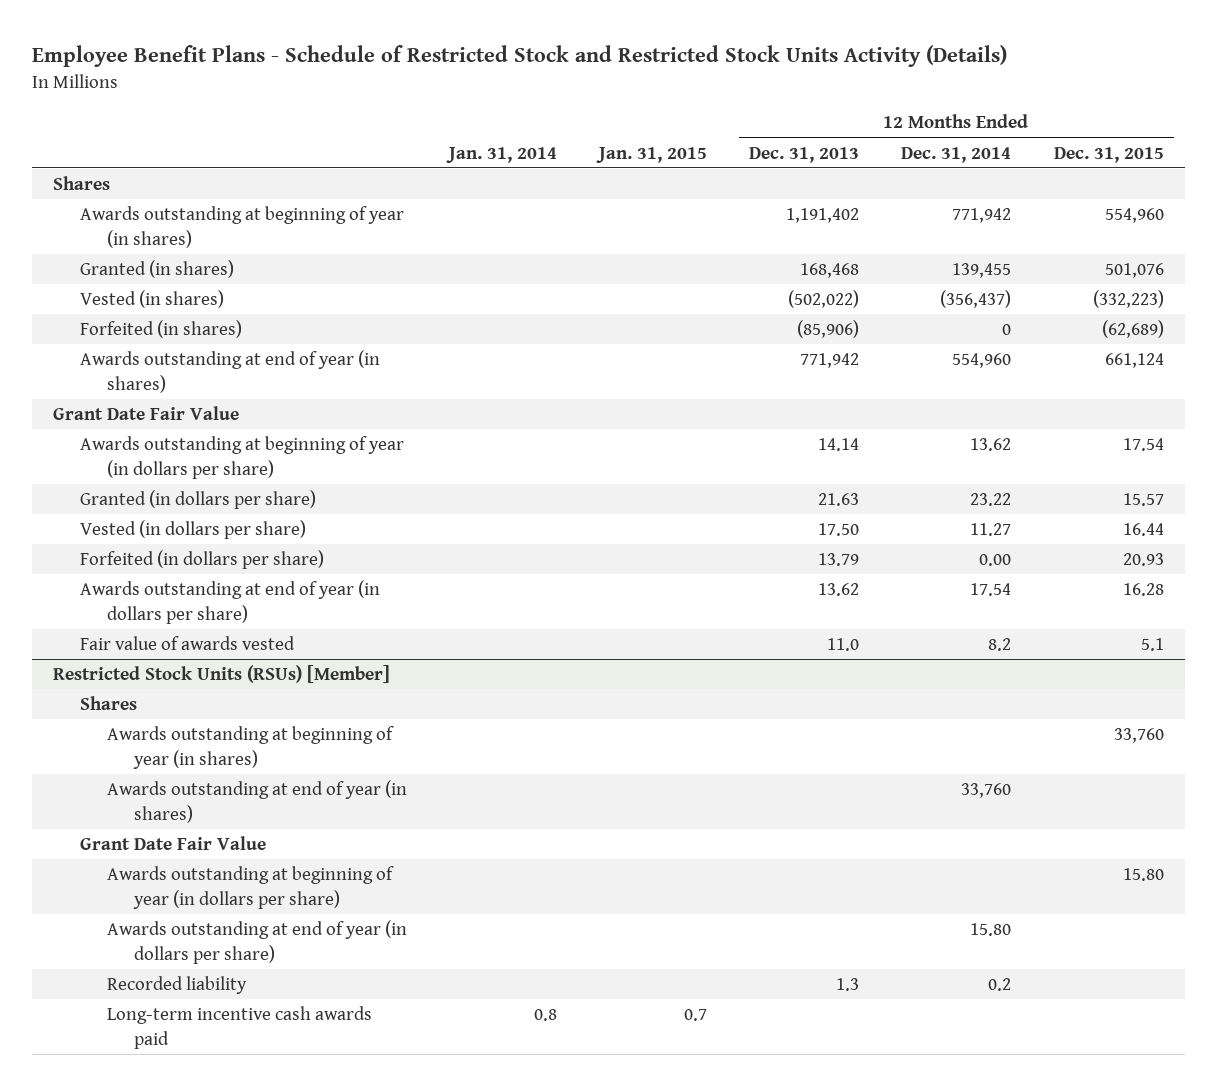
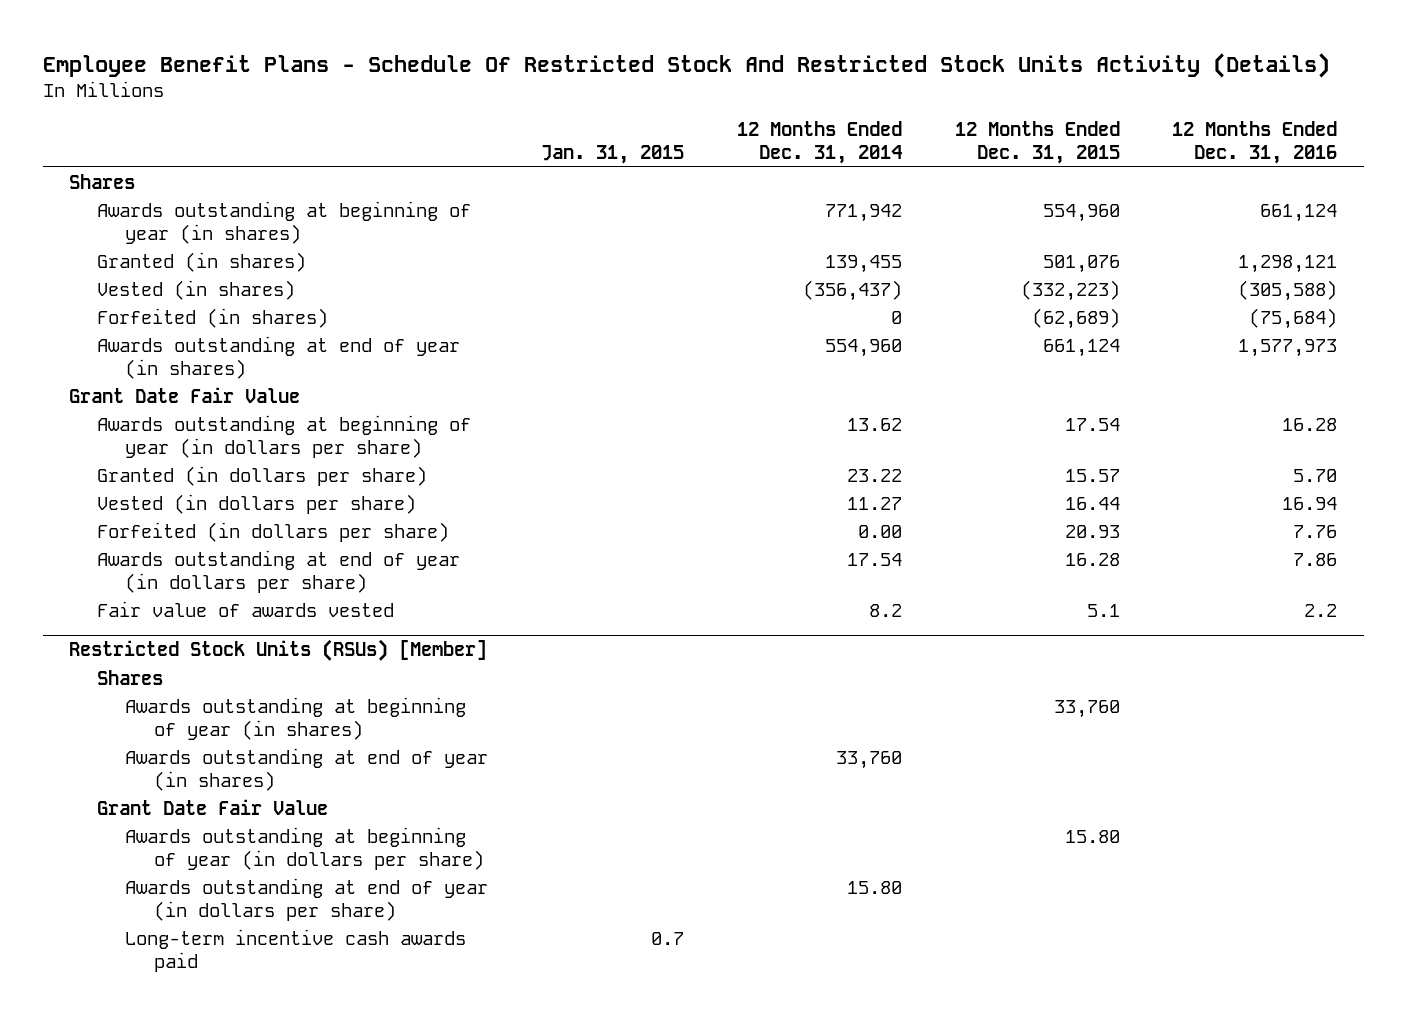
- Employee Benefit Plans - Schedule of Restricted Stock and Restricted Stock Units Activity (Details)
+ Employee Benefit Plans - Schedule Of Restricted Stock And Restricted Stock Units Activity (Details)
- | Jan. 31, 2014 | Jan. 31, 2015 | 12 Months Ended Dec. 31, 2013 | 12 Months Ended Dec. 31, 2014 | 12 Months Ended Dec. 31, 2015
+ | Jan. 31, 2015 | 12 Months Ended Dec. 31, 2014 | 12 Months Ended Dec. 31, 2015 | 12 Months Ended Dec. 31, 2016
@ Restricted Stock Units (RSUs) [Member]
- Recorded liability | | | 1.3 | 0.2 |

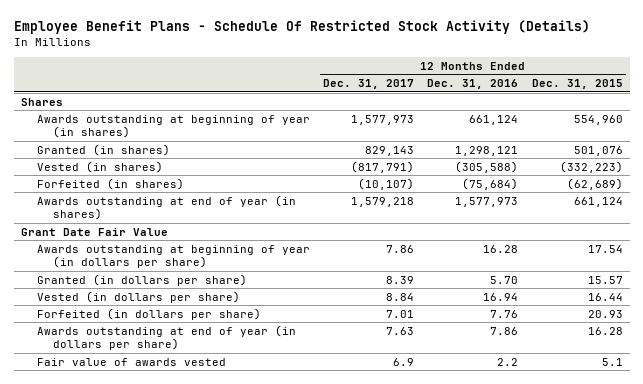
- Employee Benefit Plans - Schedule Of Restricted Stock And Restricted Stock Units Activity (Details)
+ Employee Benefit Plans - Schedule Of Restricted Stock Activity (Details)
- | Jan. 31, 2015 | 12 Months Ended Dec. 31, 2014 | 12 Months Ended Dec. 31, 2015 | 12 Months Ended Dec. 31, 2016
+ | 12 Months Ended Dec. 31, 2017 | 12 Months Ended Dec. 31, 2016 | 12 Months Ended Dec. 31, 2015
- Restricted Stock Units (RSUs) [Member]
- Shares
- Awards outstanding at beginning of year (in shares) | | | 33,760 |
- Awards outstanding at end of year (in shares) | | 33,760 | |
- Grant Date Fair Value
- Awards outstanding at beginning of year (in dollars per share) | | | 15.80 |
- Awards outstanding at end of year (in dollars per share) | | 15.80 | |
- Long-term incentive cash awards paid | 0.7 | | |

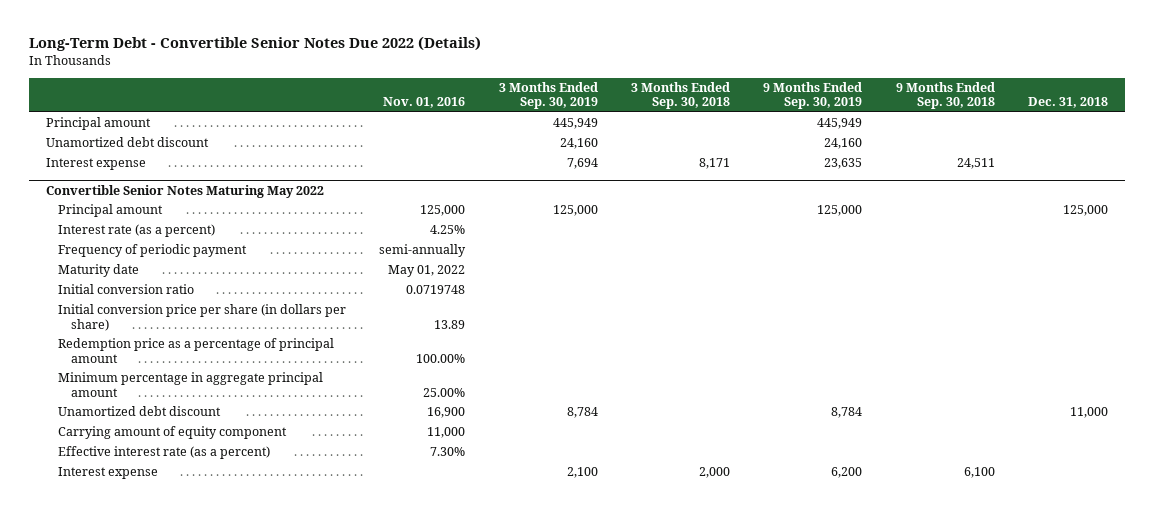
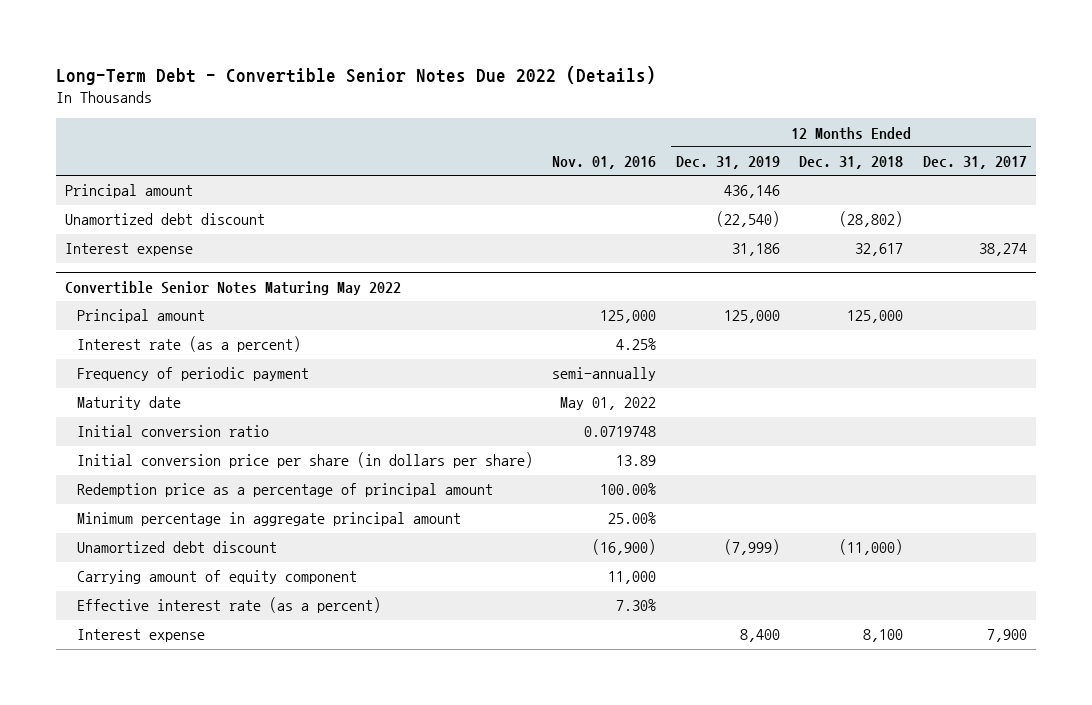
- | Nov. 01, 2016 | 3 Months Ended Sep. 30, 2019 | 3 Months Ended Sep. 30, 2018 | 9 Months Ended Sep. 30, 2019 | 9 Months Ended Sep. 30, 2018 | Dec. 31, 2018
+ | Nov. 01, 2016 | 12 Months Ended Dec. 31, 2019 | 12 Months Ended Dec. 31, 2018 | 12 Months Ended Dec. 31, 2017
@ Convertible Senior Notes Maturing May 2022
- Unamortized debt discount | 16,900 | 8,784 | | 8,784 | | 11,000
+ Unamortized debt discount | (16,900) | (7,999) | (11,000) |

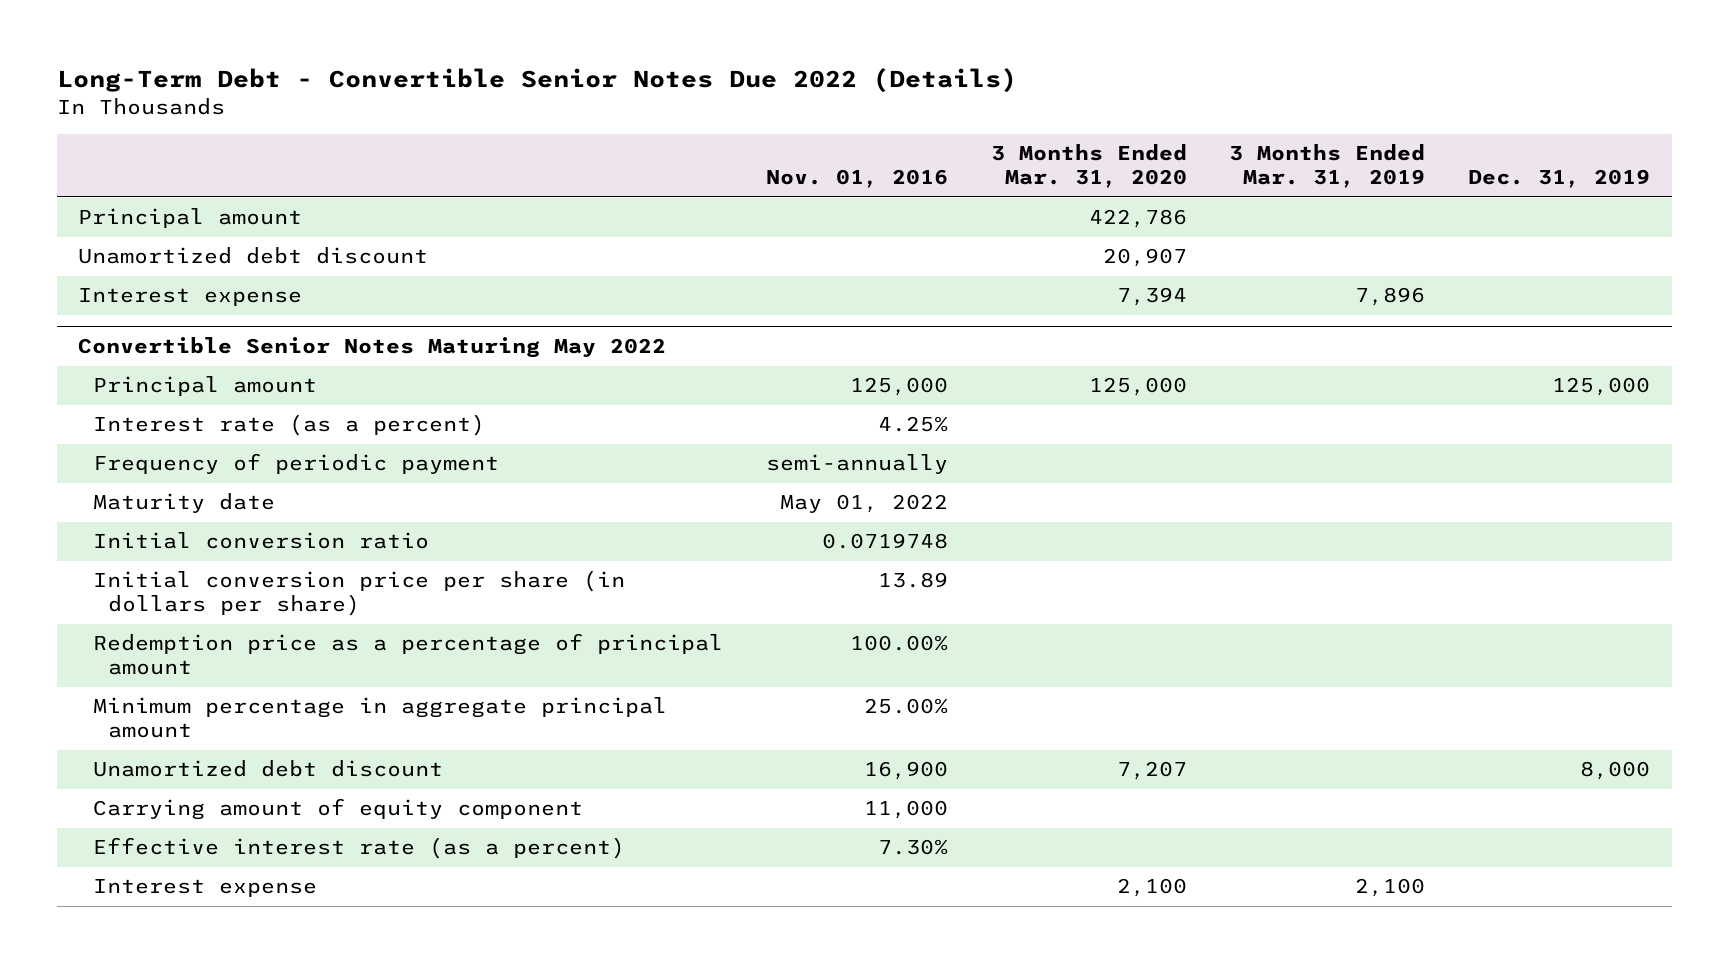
- | Nov. 01, 2016 | 12 Months Ended Dec. 31, 2019 | 12 Months Ended Dec. 31, 2018 | 12 Months Ended Dec. 31, 2017
+ | Nov. 01, 2016 | 3 Months Ended Mar. 31, 2020 | 3 Months Ended Mar. 31, 2019 | Dec. 31, 2019
@ Convertible Senior Notes Maturing May 2022
- Unamortized debt discount | (16,900) | (7,999) | (11,000) |
+ Unamortized debt discount | 16,900 | 7,207 | | 8,000

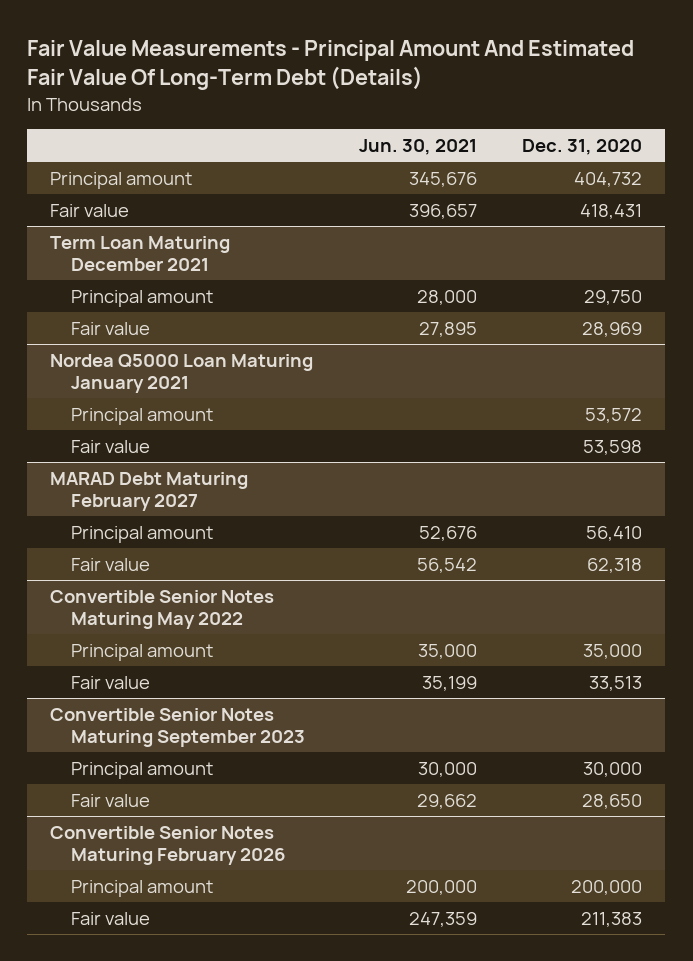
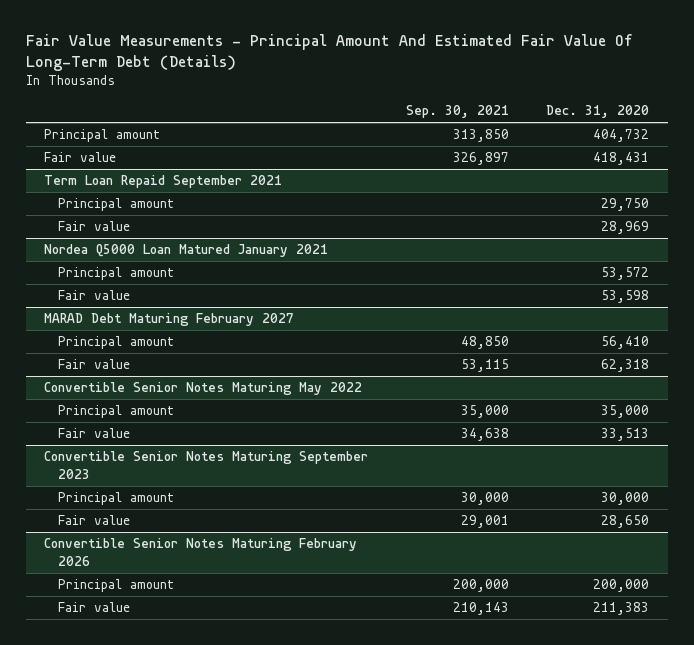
- | Jun. 30, 2021 | Dec. 31, 2020
+ | Sep. 30, 2021 | Dec. 31, 2020
- Term Loan Maturing December 2021
+ Term Loan Repaid September 2021
- Nordea Q5000 Loan Maturing January 2021
+ Nordea Q5000 Loan Matured January 2021

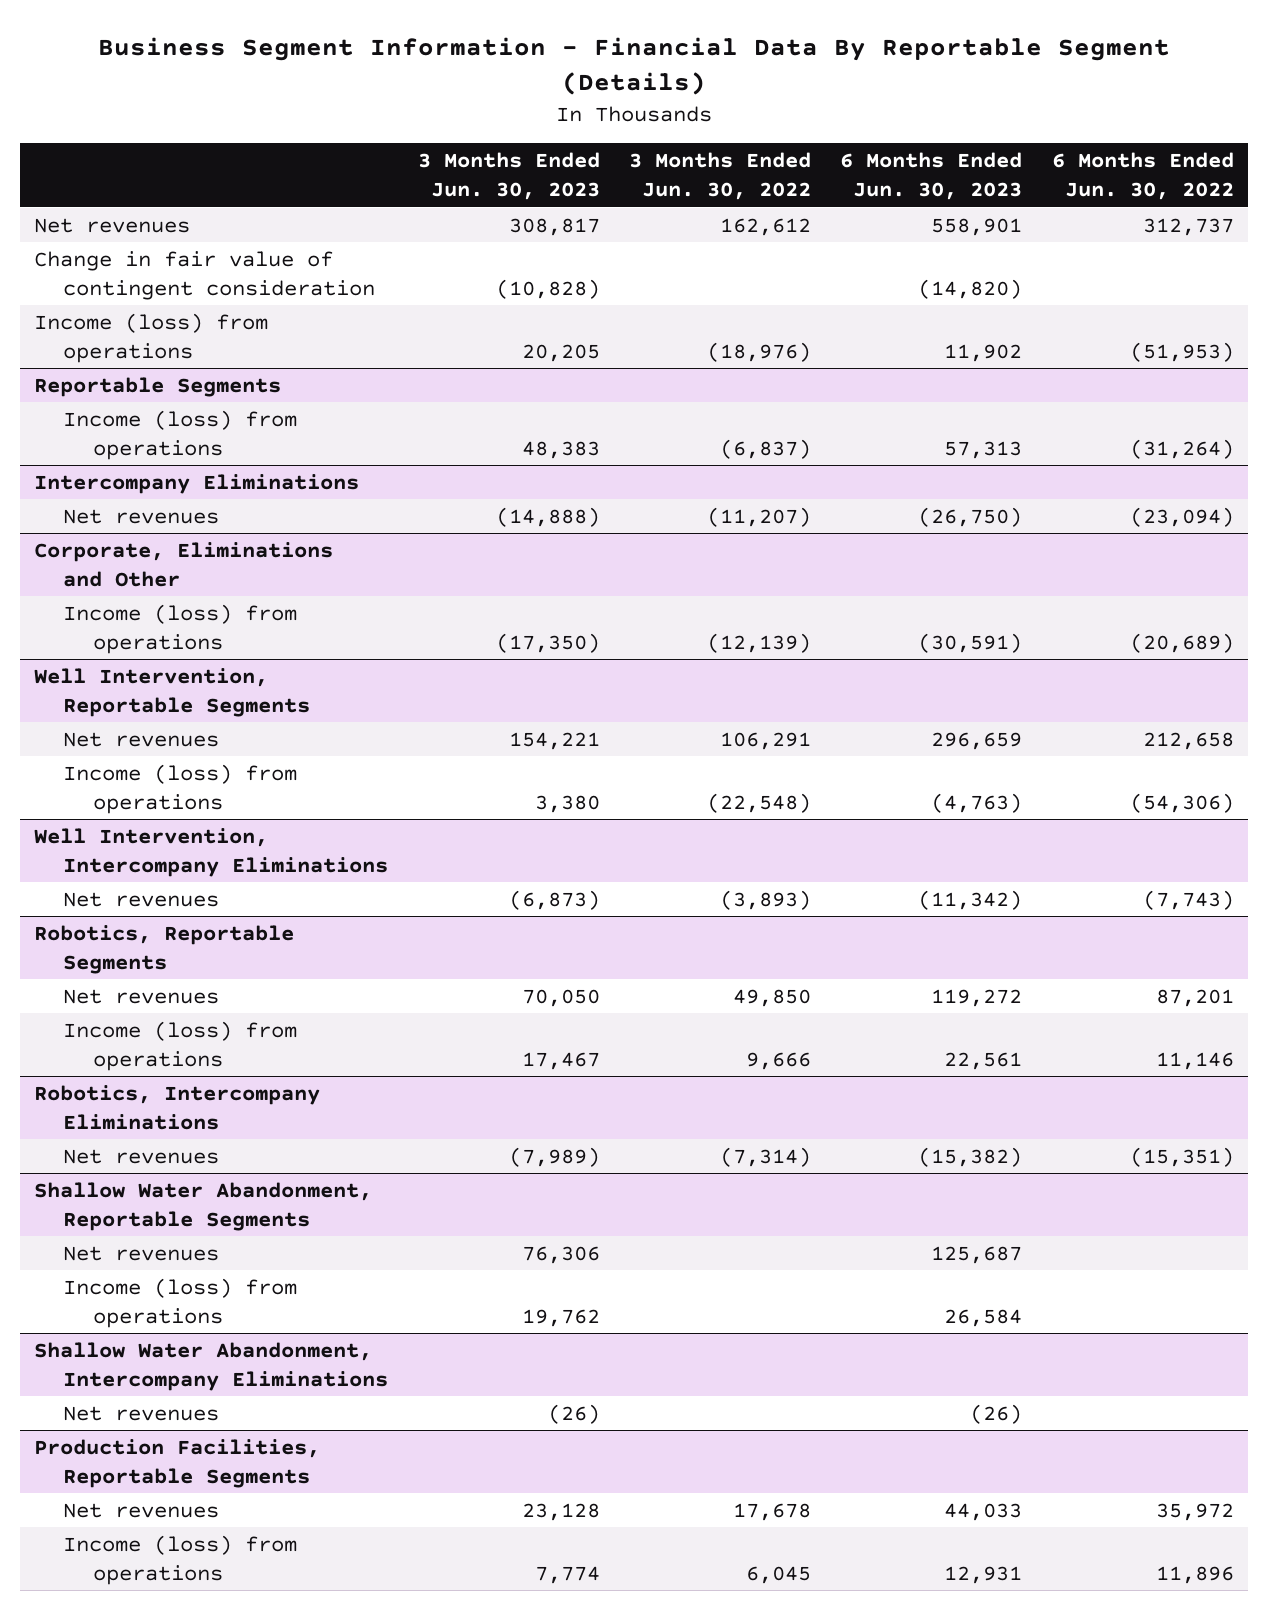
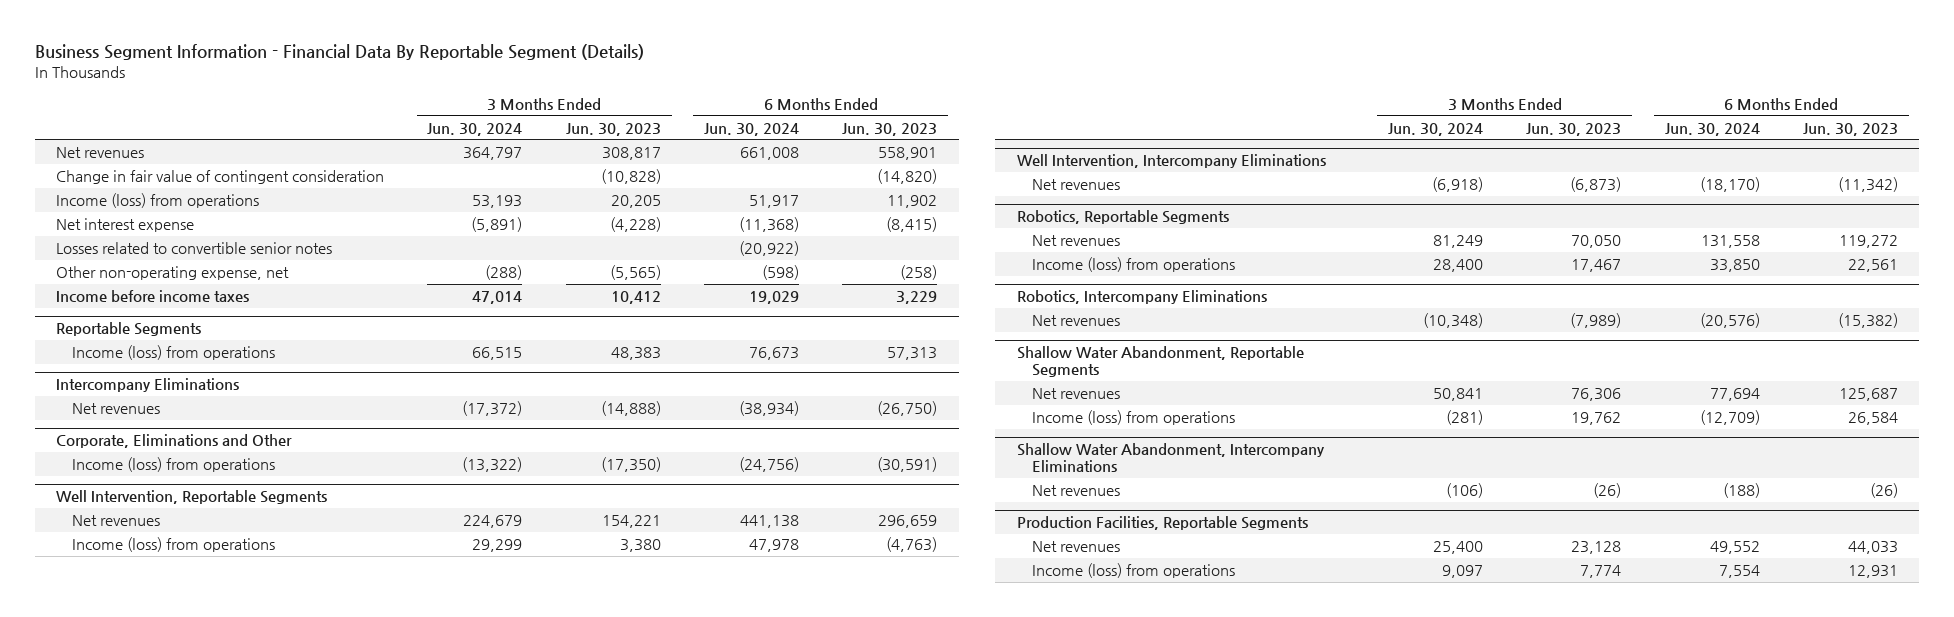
- | 3 Months Ended Jun. 30, 2023 | 3 Months Ended Jun. 30, 2022 | 6 Months Ended Jun. 30, 2023 | 6 Months Ended Jun. 30, 2022
+ | 3 Months Ended Jun. 30, 2024 | 3 Months Ended Jun. 30, 2023 | 6 Months Ended Jun. 30, 2024 | 6 Months Ended Jun. 30, 2023
+ Net interest expense | (5,891) | (4,228) | (11,368) | (8,415)
+ Losses related to convertible senior notes | | | (20,922) |
+ Other non-operating expense, net | (288) | (5,565) | (598) | (258)
+ Income before income taxes | 47,014 | 10,412 | 19,029 | 3,229

